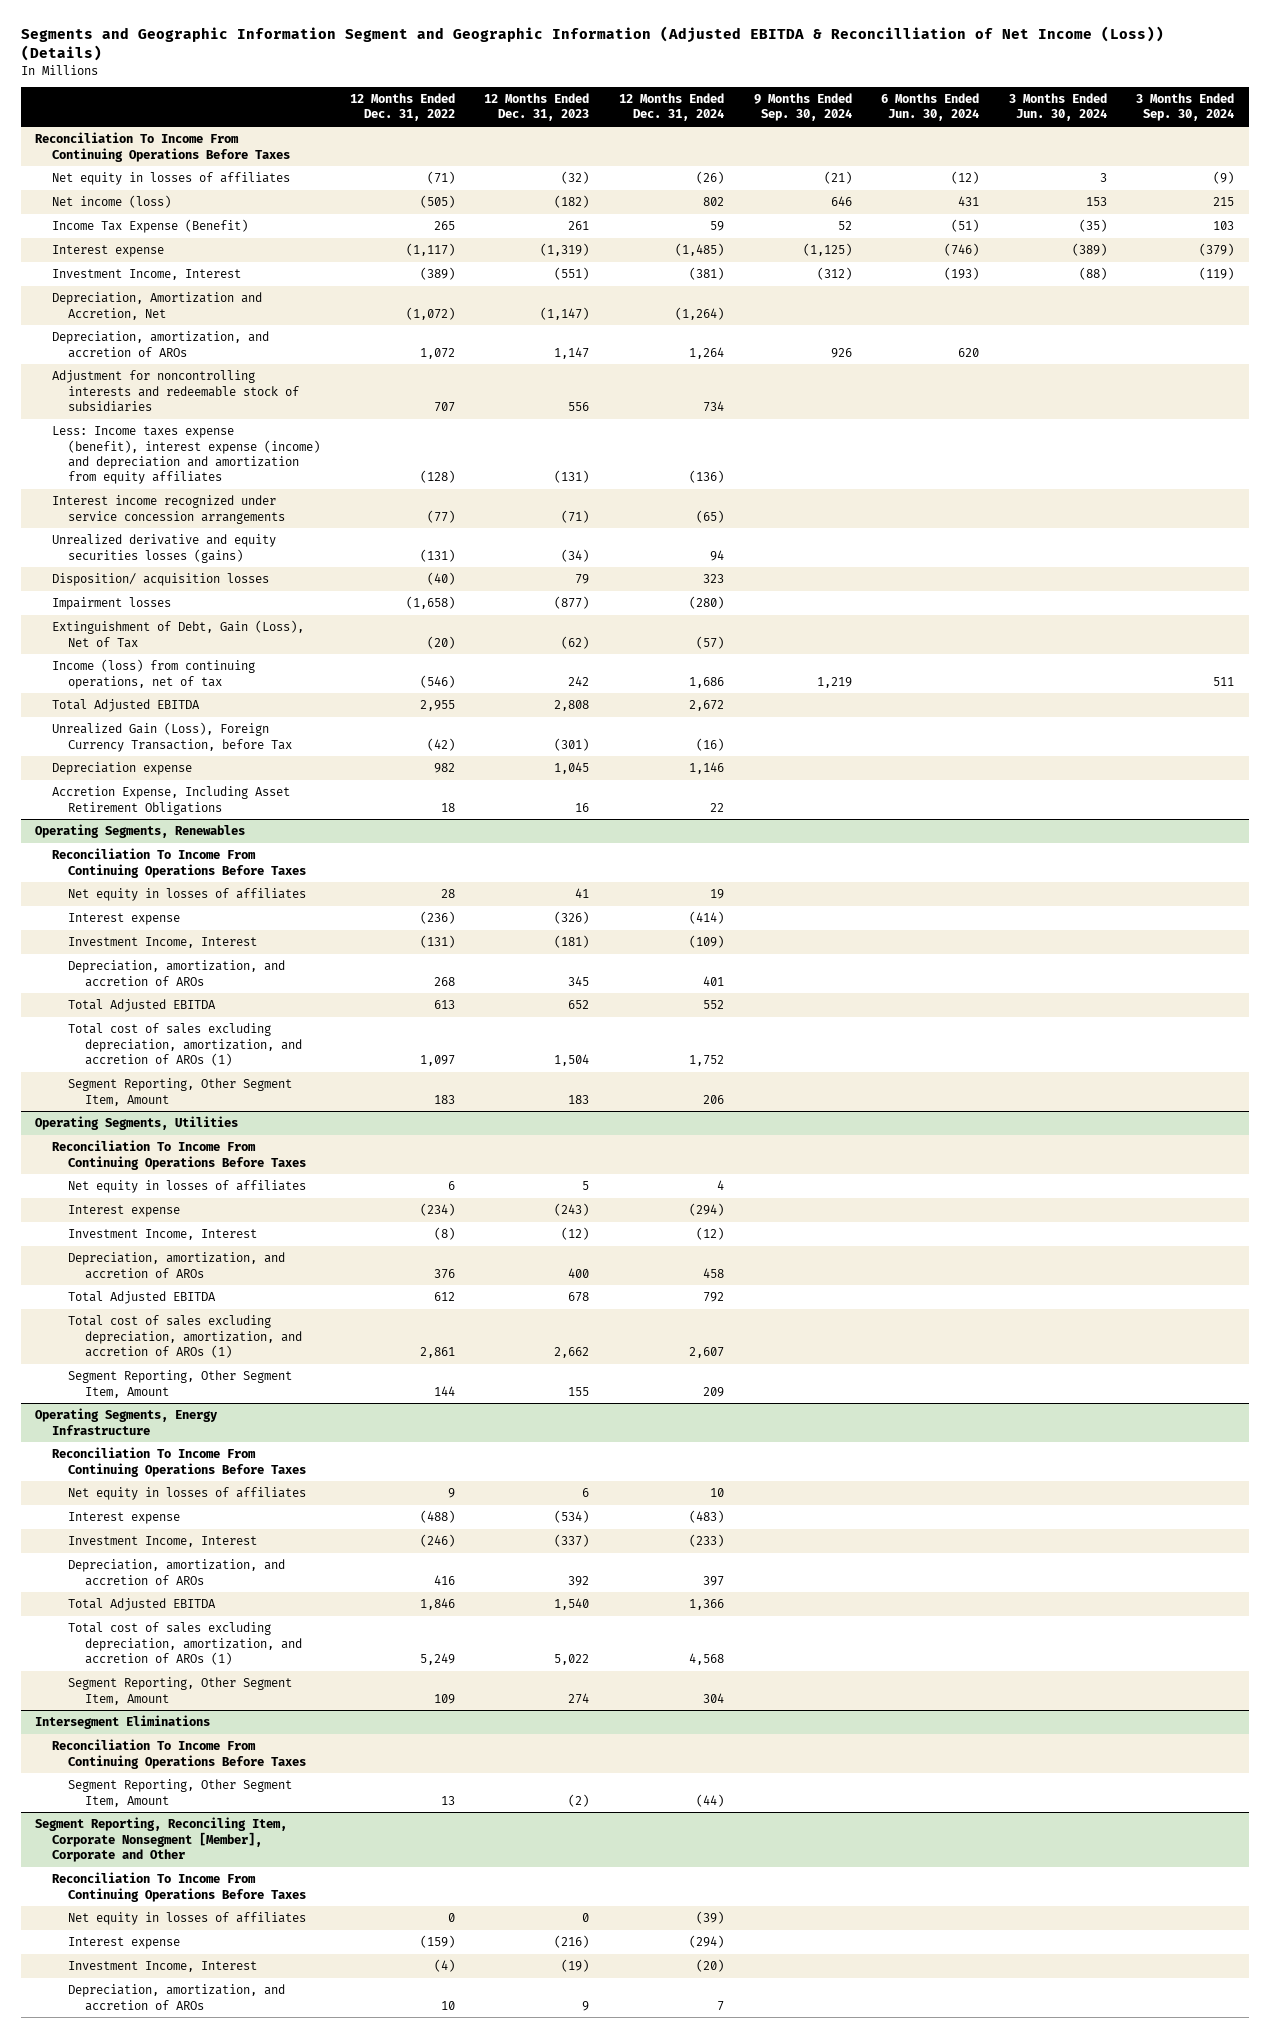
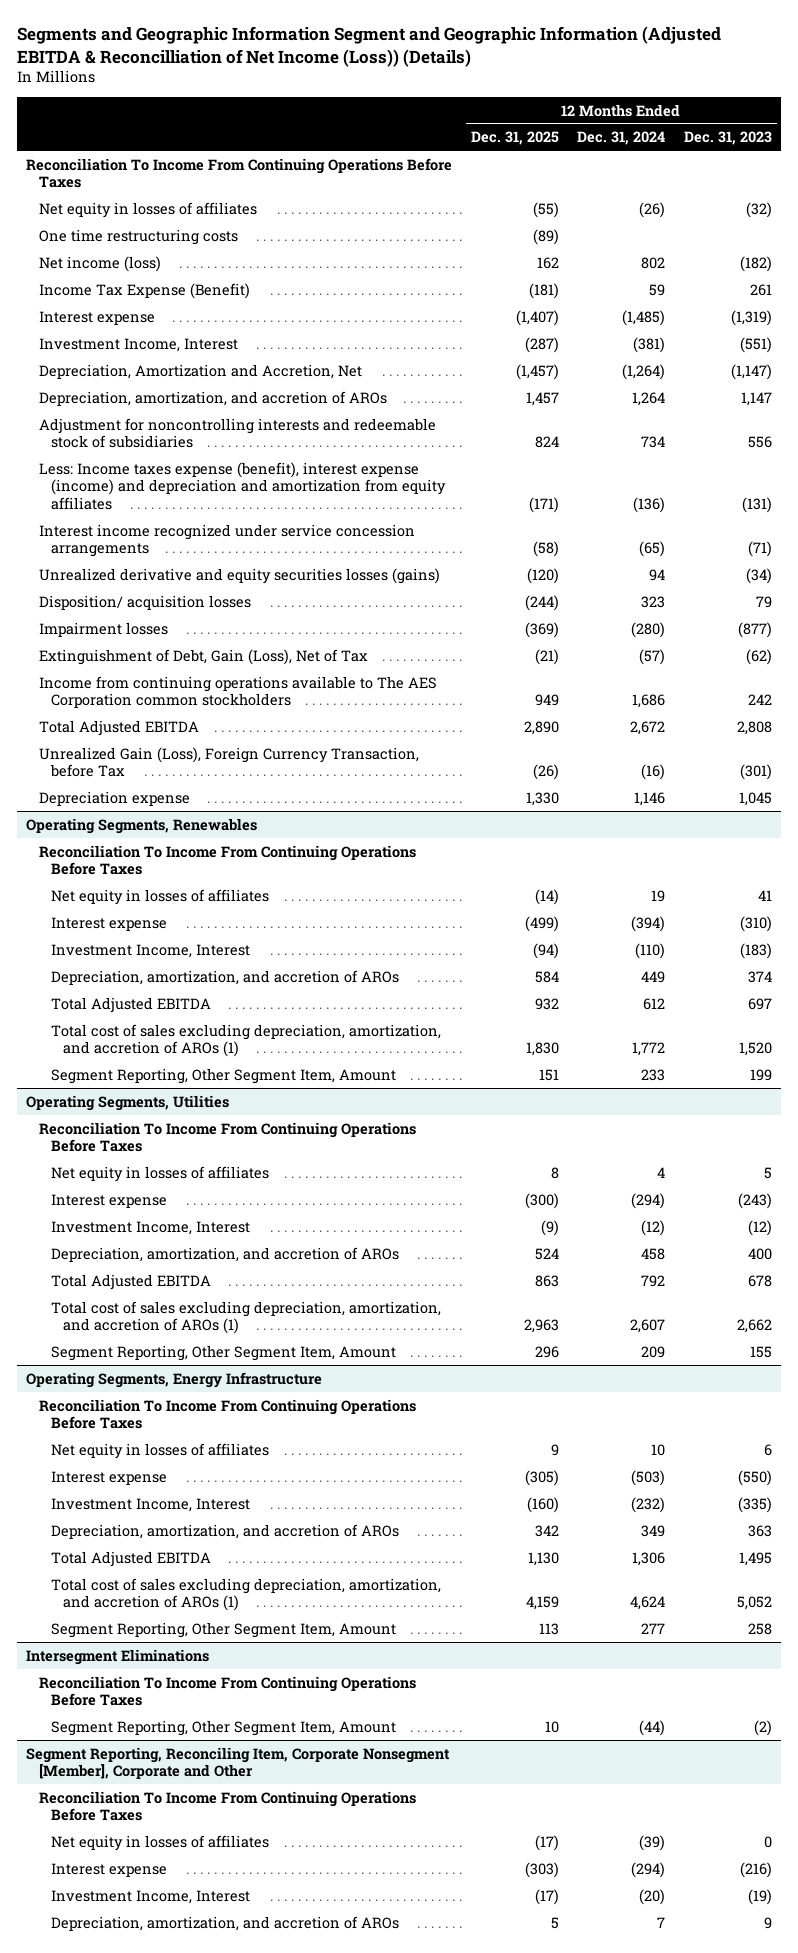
- | 12 Months Ended Dec. 31, 2022 | 12 Months Ended Dec. 31, 2023 | 12 Months Ended Dec. 31, 2024 | 9 Months Ended Sep. 30, 2024 | 6 Months Ended Jun. 30, 2024 | 3 Months Ended Jun. 30, 2024 | 3 Months Ended Sep. 30, 2024
+ | 12 Months Ended Dec. 31, 2025 | 12 Months Ended Dec. 31, 2024 | 12 Months Ended Dec. 31, 2023
+ One time restructuring costs | (89) | |
- Income (loss) from continuing operations, net of tax | (546) | 242 | 1,686 | 1,219 | | | 511
+ Income from continuing operations available to The AES Corporation common stockholders | 949 | 1,686 | 242
- Accretion Expense, Including Asset Retirement Obligations | 18 | 16 | 22 | | | |
@ Operating Segments, Renewables
- Interest expense | (236) | (326) | (414) | | | |
- Investment Income, Interest | (131) | (181) | (109) | | | |
- Depreciation, amortization, and accretion of AROs | 268 | 345 | 401 | | | |
- Total Adjusted EBITDA | 613 | 652 | 552 | | | |
- Total cost of sales excluding depreciation, amortization, and accretion of AROs (1) | 1,097 | 1,504 | 1,752 | | | |
- Segment Reporting, Other Segment Item, Amount | 183 | 183 | 206 | | | |
+ Interest expense | (499) | (394) | (310)
+ Investment Income, Interest | (94) | (110) | (183)
+ Depreciation, amortization, and accretion of AROs | 584 | 449 | 374
+ Total Adjusted EBITDA | 932 | 612 | 697
+ Total cost of sales excluding depreciation, amortization, and accretion of AROs (1) | 1,830 | 1,772 | 1,520
+ Segment Reporting, Other Segment Item, Amount | 151 | 233 | 199
@ Operating Segments, Energy Infrastructure
- Interest expense | (488) | (534) | (483) | | | |
- Investment Income, Interest | (246) | (337) | (233) | | | |
- Depreciation, amortization, and accretion of AROs | 416 | 392 | 397 | | | |
- Total Adjusted EBITDA | 1,846 | 1,540 | 1,366 | | | |
- Total cost of sales excluding depreciation, amortization, and accretion of AROs (1) | 5,249 | 5,022 | 4,568 | | | |
- Segment Reporting, Other Segment Item, Amount | 109 | 274 | 304 | | | |
+ Interest expense | (305) | (503) | (550)
+ Investment Income, Interest | (160) | (232) | (335)
+ Depreciation, amortization, and accretion of AROs | 342 | 349 | 363
+ Total Adjusted EBITDA | 1,130 | 1,306 | 1,495
+ Total cost of sales excluding depreciation, amortization, and accretion of AROs (1) | 4,159 | 4,624 | 5,052
+ Segment Reporting, Other Segment Item, Amount | 113 | 277 | 258

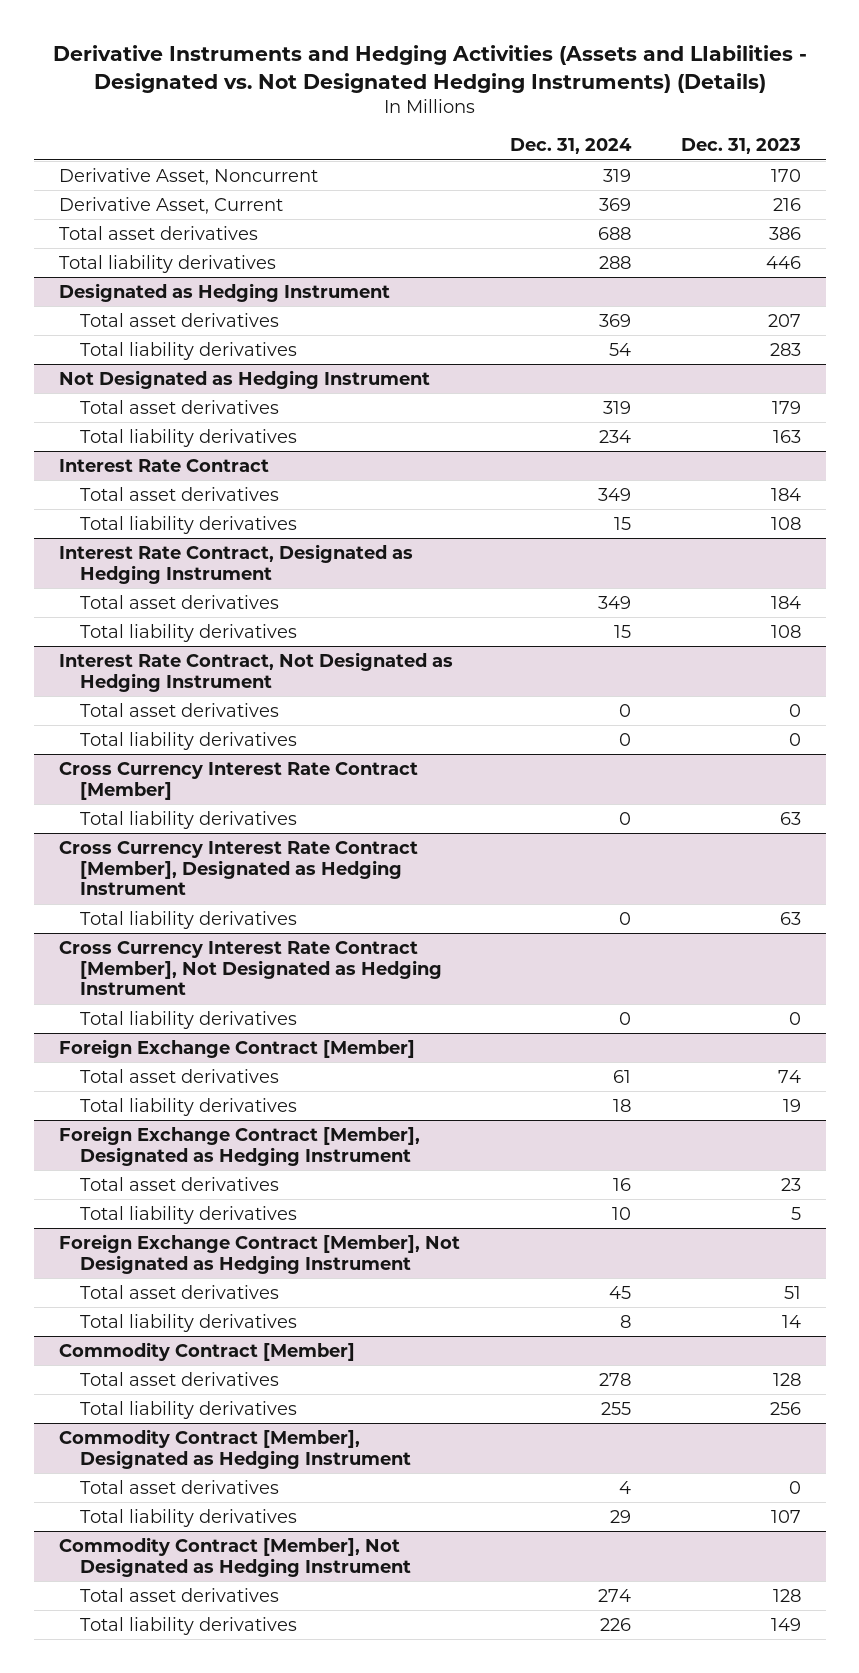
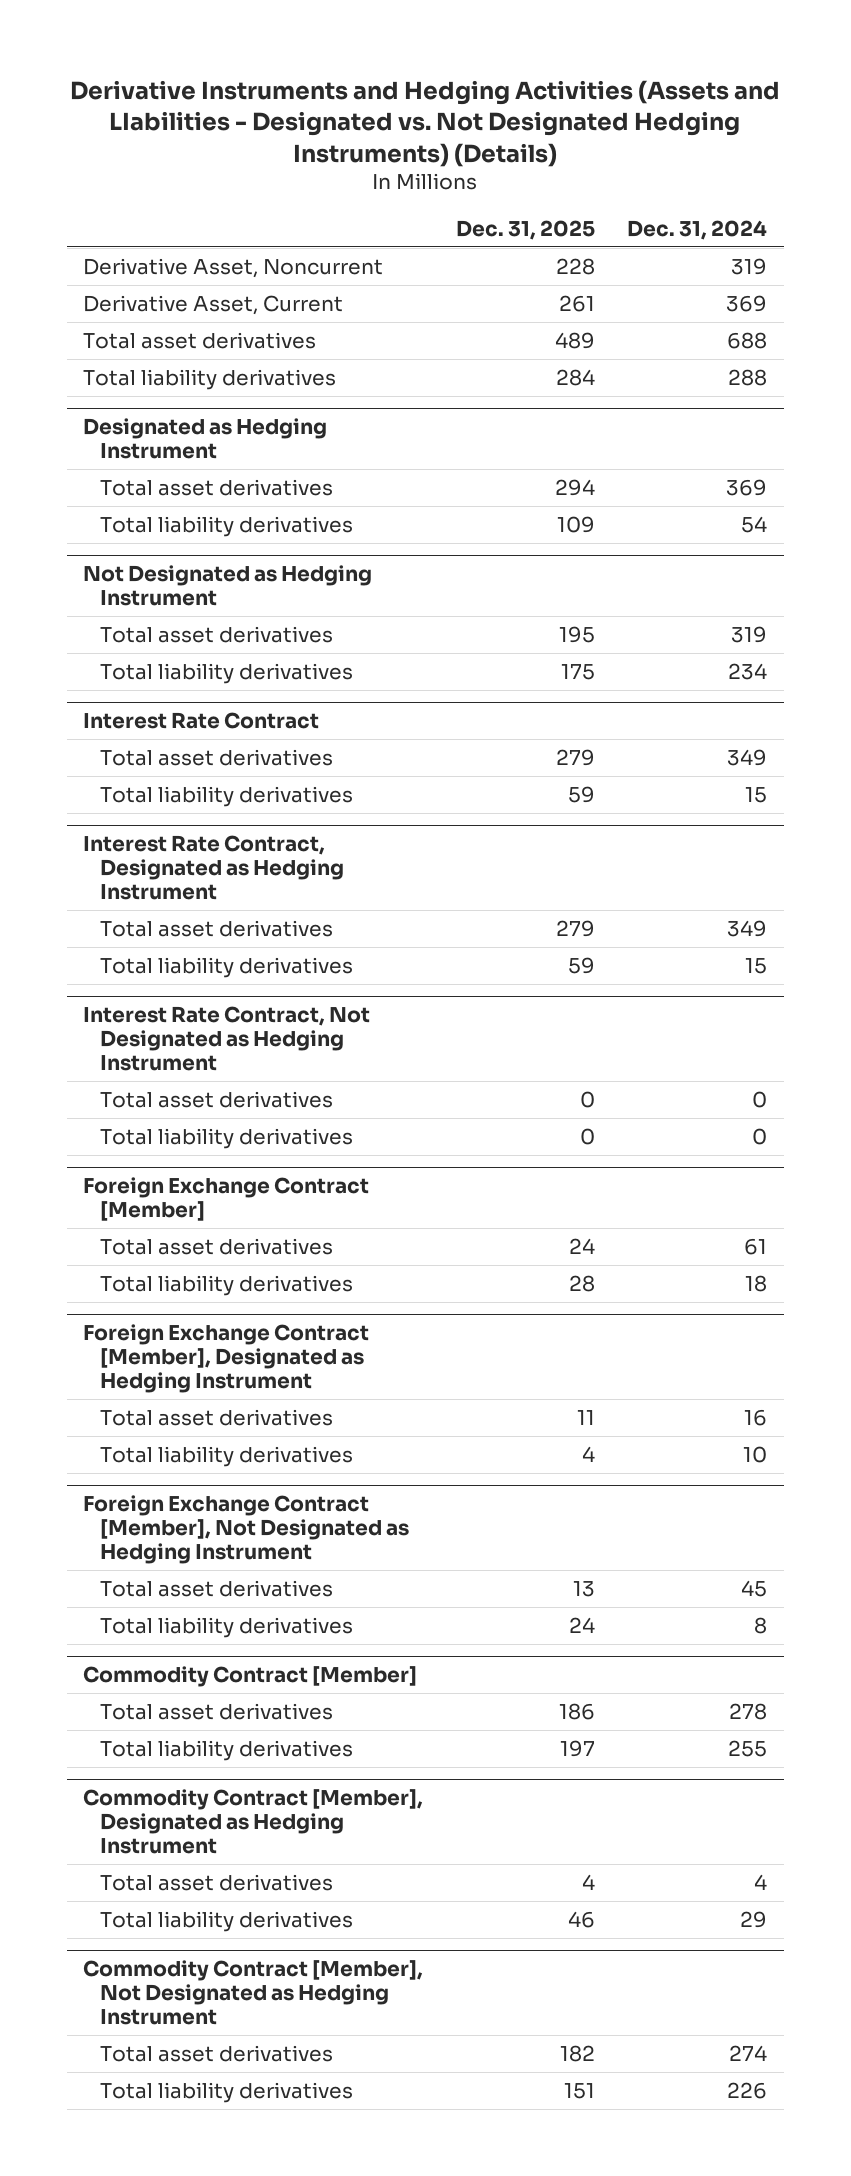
- | Dec. 31, 2024 | Dec. 31, 2023
+ | Dec. 31, 2025 | Dec. 31, 2024
- Cross Currency Interest Rate Contract [Member]
- Total liability derivatives | 0 | 63
- Cross Currency Interest Rate Contract [Member], Designated as Hedging Instrument
- Total liability derivatives | 0 | 63
- Cross Currency Interest Rate Contract [Member], Not Designated as Hedging Instrument
- Total liability derivatives | 0 | 0

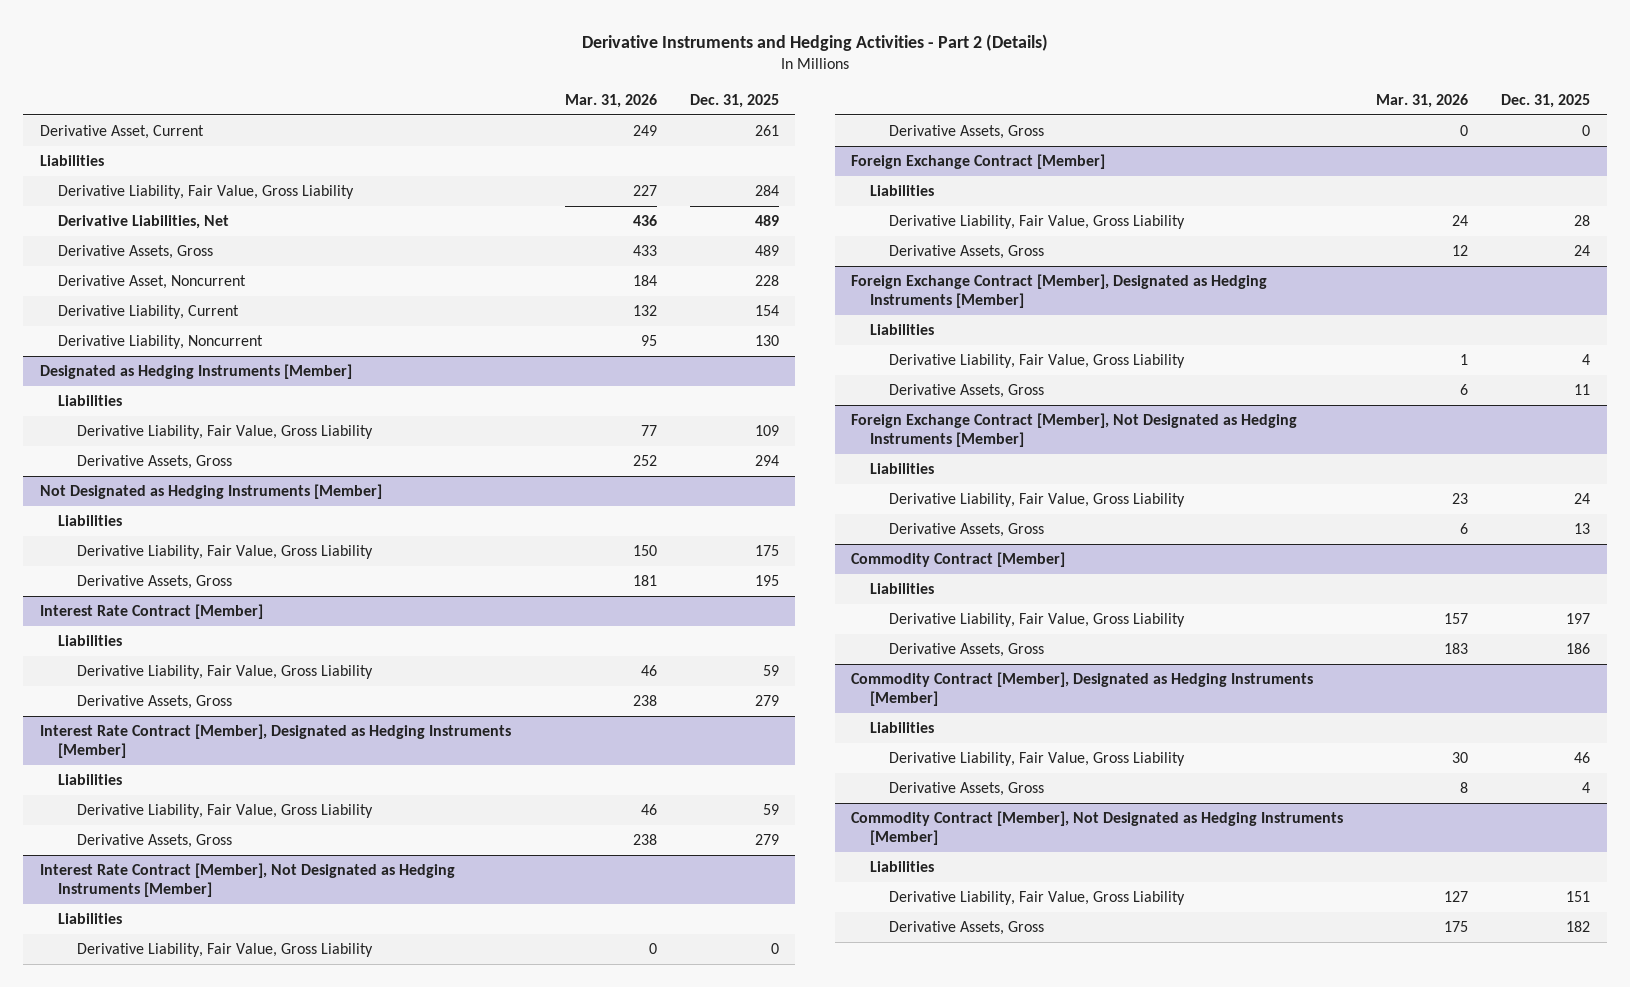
- Derivative Instruments and Hedging Activities (Assets and LIabilities - Designated vs. Not Designated Hedging Instruments) (Details)
+ Derivative Instruments and Hedging Activities - Part 2 (Details)
- | Dec. 31, 2025 | Dec. 31, 2024
+ | Mar. 31, 2026 | Dec. 31, 2025
- Total asset derivatives | 489 | 688
- Total liability derivatives | 284 | 288
- Designated as Hedging Instrument
- Total asset derivatives | 294 | 369
- Total liability derivatives | 109 | 54
- Not Designated as Hedging Instrument
- Total asset derivatives | 195 | 319
- Total liability derivatives | 175 | 234
- Interest Rate Contract
- Total asset derivatives | 279 | 349
- Total liability derivatives | 59 | 15
- Interest Rate Contract, Designated as Hedging Instrument
- Total asset derivatives | 279 | 349
- Total liability derivatives | 59 | 15
- Interest Rate Contract, Not Designated as Hedging Instrument
- Total asset derivatives | 0 | 0
- Total liability derivatives | 0 | 0
+ Liabilities
+ Derivative Liability, Fair Value, Gross Liability | 227 | 284
+ Derivative Liabilities, Net | 436 | 489
+ Derivative Assets, Gross | 433 | 489
moved down: Derivative Asset, Noncurrent | 184 | 228
+ Derivative Liability, Current | 132 | 154
+ Derivative Liability, Noncurrent | 95 | 130
+ Designated as Hedging Instruments [Member]
+ Liabilities
+ Derivative Liability, Fair Value, Gross Liability | 77 | 109
+ Derivative Assets, Gross | 252 | 294
+ Not Designated as Hedging Instruments [Member]
+ Liabilities
+ Derivative Liability, Fair Value, Gross Liability | 150 | 175
+ Derivative Assets, Gross | 181 | 195
+ Interest Rate Contract [Member]
+ Liabilities
+ Derivative Liability, Fair Value, Gross Liability | 46 | 59
+ Derivative Assets, Gross | 238 | 279
+ Interest Rate Contract [Member], Designated as Hedging Instruments [Member]
+ Liabilities
+ Derivative Liability, Fair Value, Gross Liability | 46 | 59
+ Derivative Assets, Gross | 238 | 279
+ Interest Rate Contract [Member], Not Designated as Hedging Instruments [Member]
+ Liabilities
+ Derivative Liability, Fair Value, Gross Liability | 0 | 0
+ Derivative Assets, Gross | 0 | 0
@ Foreign Exchange Contract [Member]
- Total asset derivatives | 24 | 61
- Total liability derivatives | 28 | 18
- Foreign Exchange Contract [Member], Designated as Hedging Instrument
- Total asset derivatives | 11 | 16
- Total liability derivatives | 4 | 10
- Foreign Exchange Contract [Member], Not Designated as Hedging Instrument
- Total asset derivatives | 13 | 45
- Total liability derivatives | 24 | 8
@ Foreign Exchange Contract [Member]
+ Liabilities
+ Derivative Liability, Fair Value, Gross Liability | 24 | 28
+ Derivative Assets, Gross | 12 | 24
+ Foreign Exchange Contract [Member], Designated as Hedging Instruments [Member]
+ Liabilities
+ Derivative Liability, Fair Value, Gross Liability | 1 | 4
+ Derivative Assets, Gross | 6 | 11
+ Foreign Exchange Contract [Member], Not Designated as Hedging Instruments [Member]
+ Liabilities
+ Derivative Liability, Fair Value, Gross Liability | 23 | 24
+ Derivative Assets, Gross | 6 | 13
@ Commodity Contract [Member]
- Total asset derivatives | 186 | 278
- Total liability derivatives | 197 | 255
- Commodity Contract [Member], Designated as Hedging Instrument
- Total asset derivatives | 4 | 4
- Total liability derivatives | 46 | 29
- Commodity Contract [Member], Not Designated as Hedging Instrument
- Total asset derivatives | 182 | 274
- Total liability derivatives | 151 | 226
@ Commodity Contract [Member]
+ Liabilities
+ Derivative Liability, Fair Value, Gross Liability | 157 | 197
+ Derivative Assets, Gross | 183 | 186
+ Commodity Contract [Member], Designated as Hedging Instruments [Member]
+ Liabilities
+ Derivative Liability, Fair Value, Gross Liability | 30 | 46
+ Derivative Assets, Gross | 8 | 4
+ Commodity Contract [Member], Not Designated as Hedging Instruments [Member]
+ Liabilities
+ Derivative Liability, Fair Value, Gross Liability | 127 | 151
+ Derivative Assets, Gross | 175 | 182

